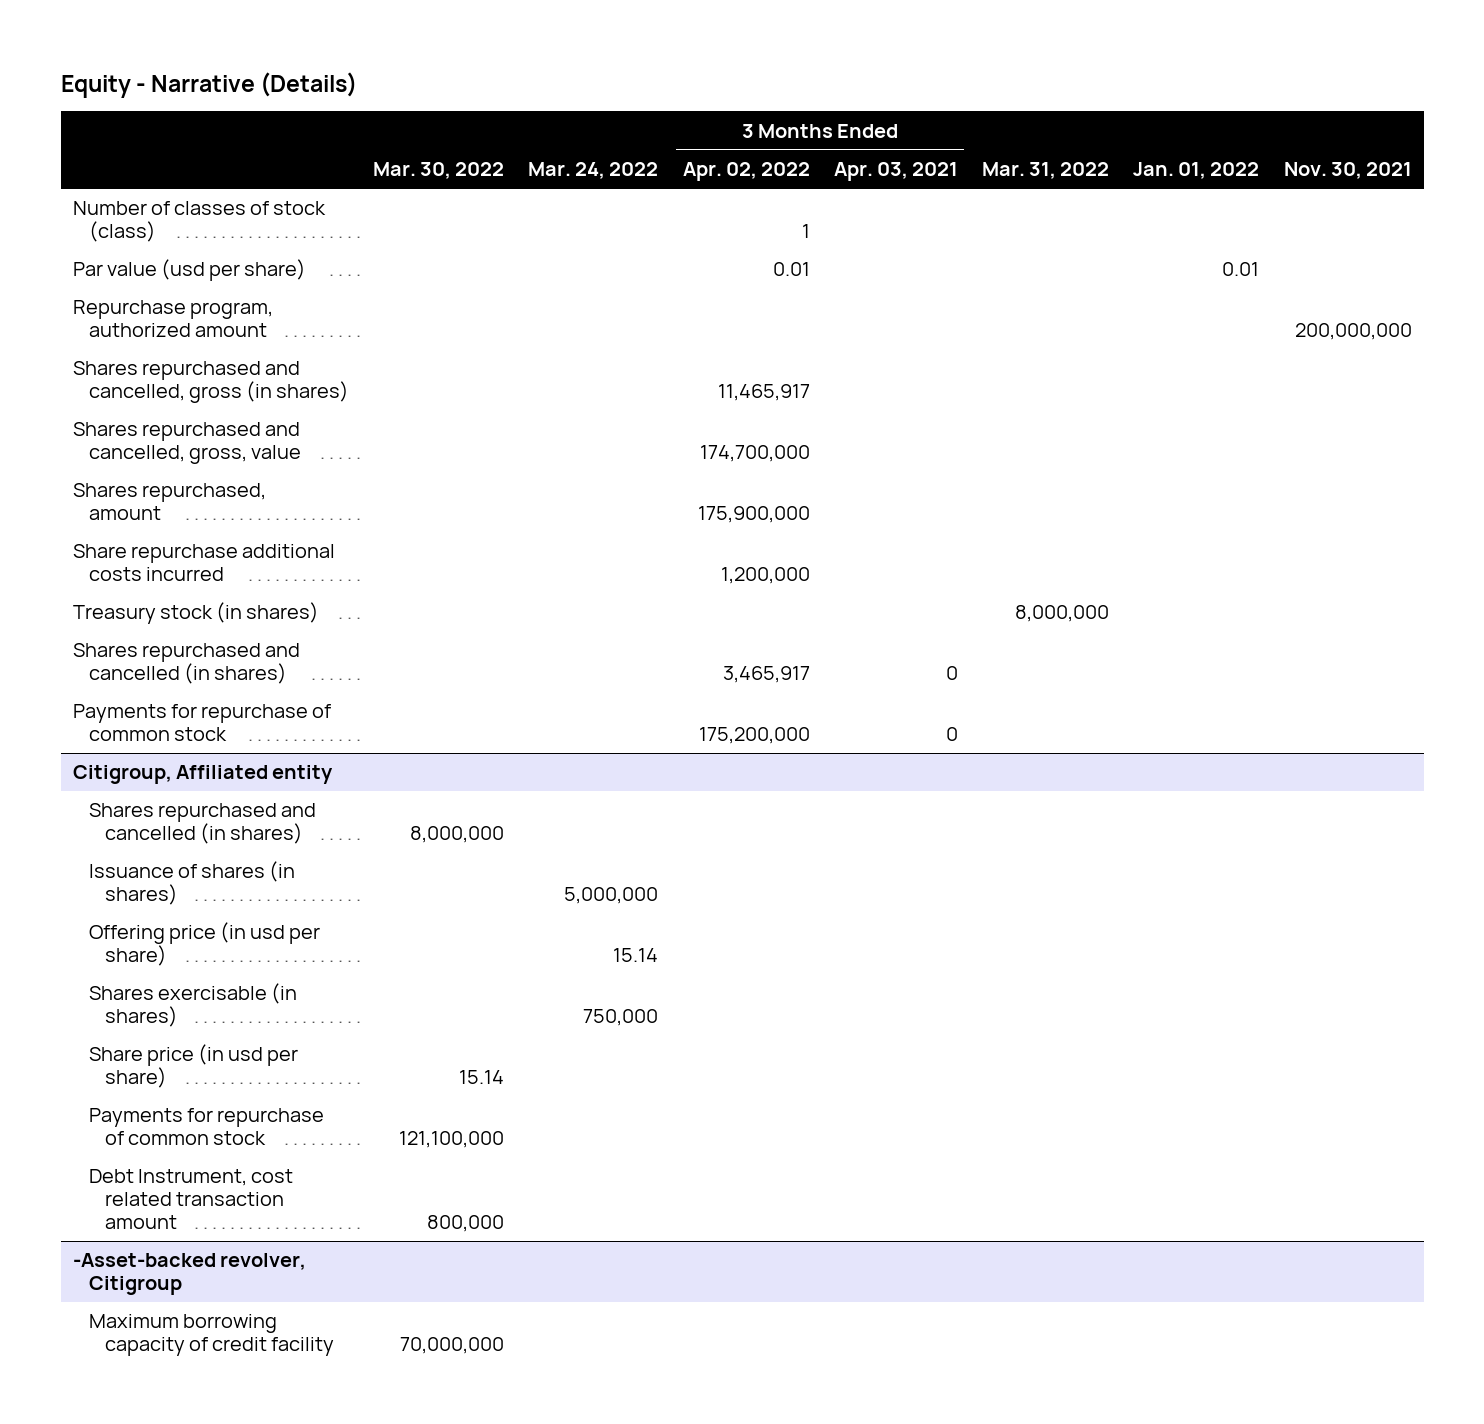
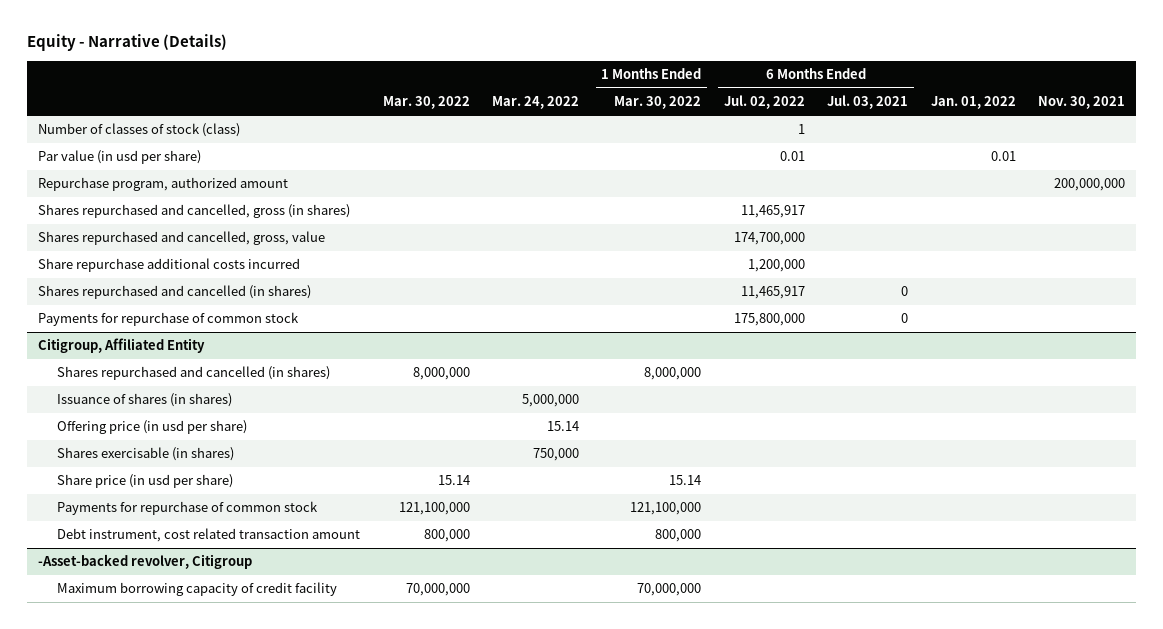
- | Mar. 30, 2022 | Mar. 24, 2022 | 3 Months Ended Apr. 02, 2022 | 3 Months Ended Apr. 03, 2021 | Mar. 31, 2022 | Jan. 01, 2022 | Nov. 30, 2021
+ | Mar. 30, 2022 | Mar. 24, 2022 | 1 Months Ended Mar. 30, 2022 | 6 Months Ended Jul. 02, 2022 | 6 Months Ended Jul. 03, 2021 | Jan. 01, 2022 | Nov. 30, 2021
- Par value (usd per share) | | | 0.01 | | | 0.01 |
+ Par value (in usd per share) | | | | 0.01 | | 0.01 |
- Shares repurchased, amount | | | 175,900,000 | | | |
- Treasury stock (in shares) | | | | | 8,000,000 | |
- Citigroup, Affiliated entity
+ Citigroup, Affiliated Entity
- Debt Instrument, cost related transaction amount | 800,000 | | | | | |
+ Debt instrument, cost related transaction amount | 800,000 | | 800,000 | | | |

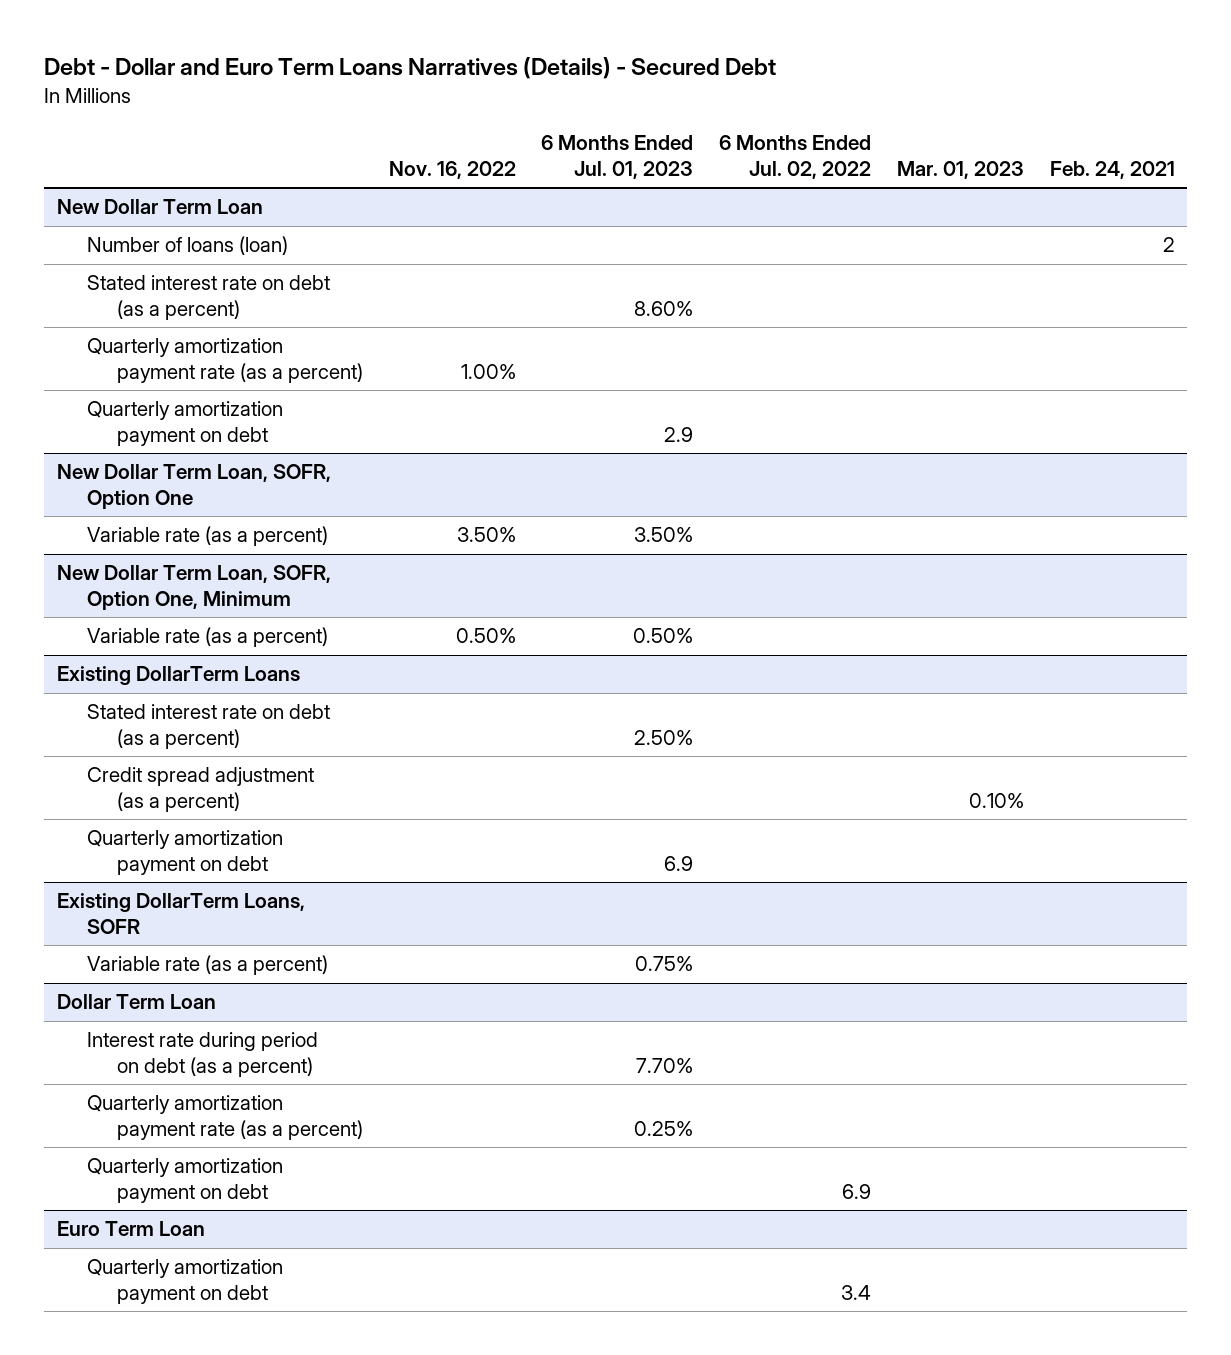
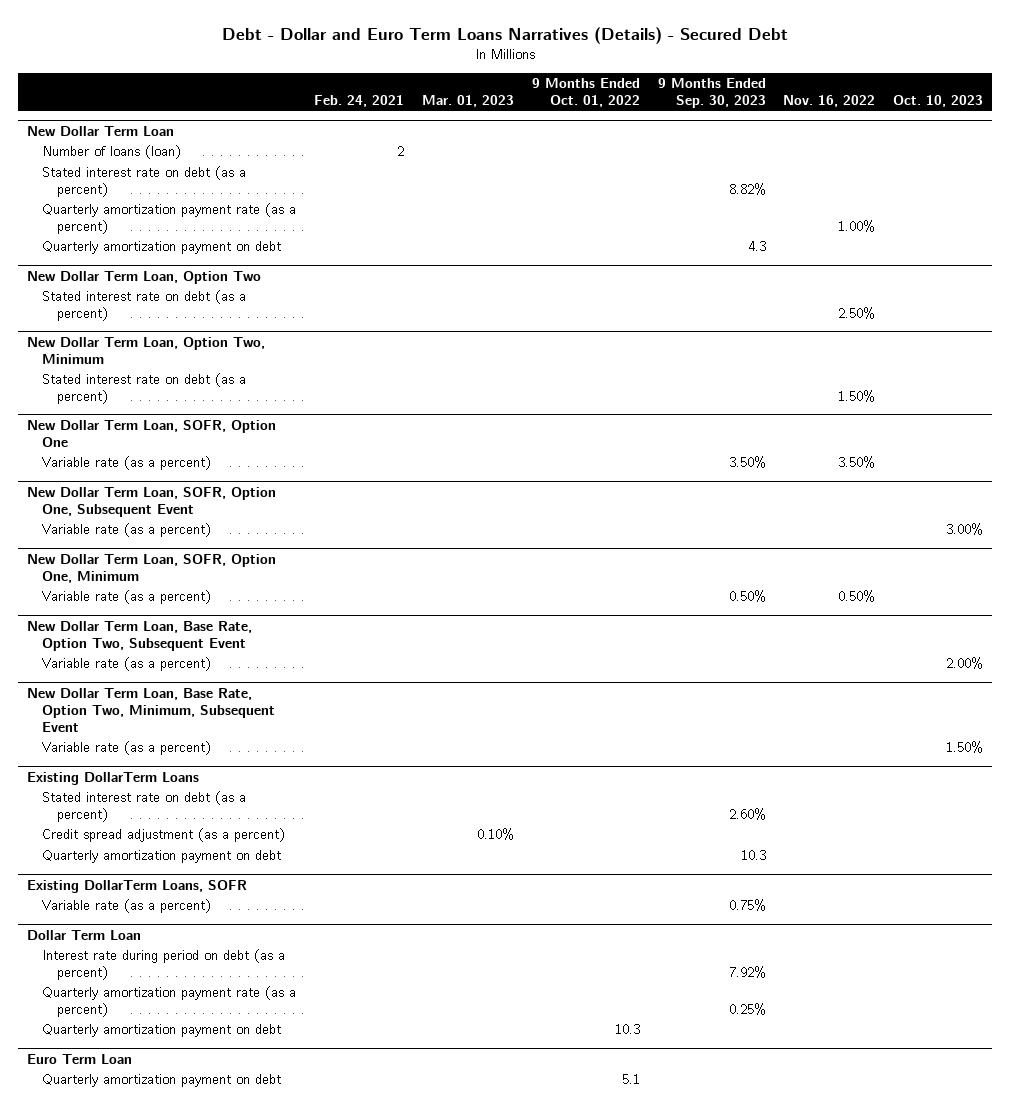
- | Nov. 16, 2022 | 6 Months Ended Jul. 01, 2023 | 6 Months Ended Jul. 02, 2022 | Mar. 01, 2023 | Feb. 24, 2021
+ | Feb. 24, 2021 | Mar. 01, 2023 | 9 Months Ended Oct. 01, 2022 | 9 Months Ended Sep. 30, 2023 | Nov. 16, 2022 | Oct. 10, 2023
+ New Dollar Term Loan, Option Two
+ Stated interest rate on debt (as a percent) | | | | | 2.50% |
+ New Dollar Term Loan, Option Two, Minimum
+ Stated interest rate on debt (as a percent) | | | | | 1.50% |
+ New Dollar Term Loan, SOFR, Option One, Subsequent Event
+ Variable rate (as a percent) | | | | | | 3.00%
+ New Dollar Term Loan, Base Rate, Option Two, Subsequent Event
+ Variable rate (as a percent) | | | | | | 2.00%
+ New Dollar Term Loan, Base Rate, Option Two, Minimum, Subsequent Event
+ Variable rate (as a percent) | | | | | | 1.50%

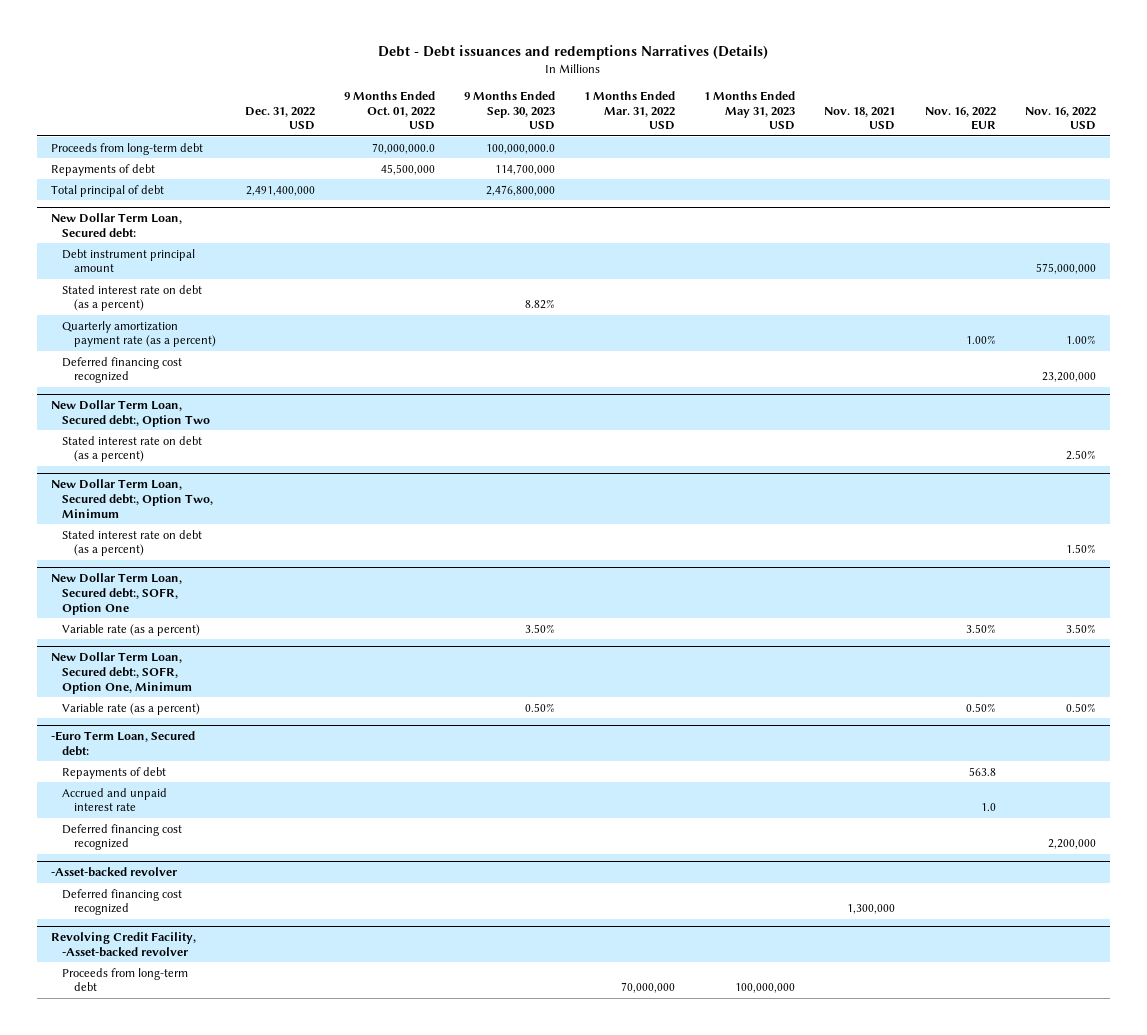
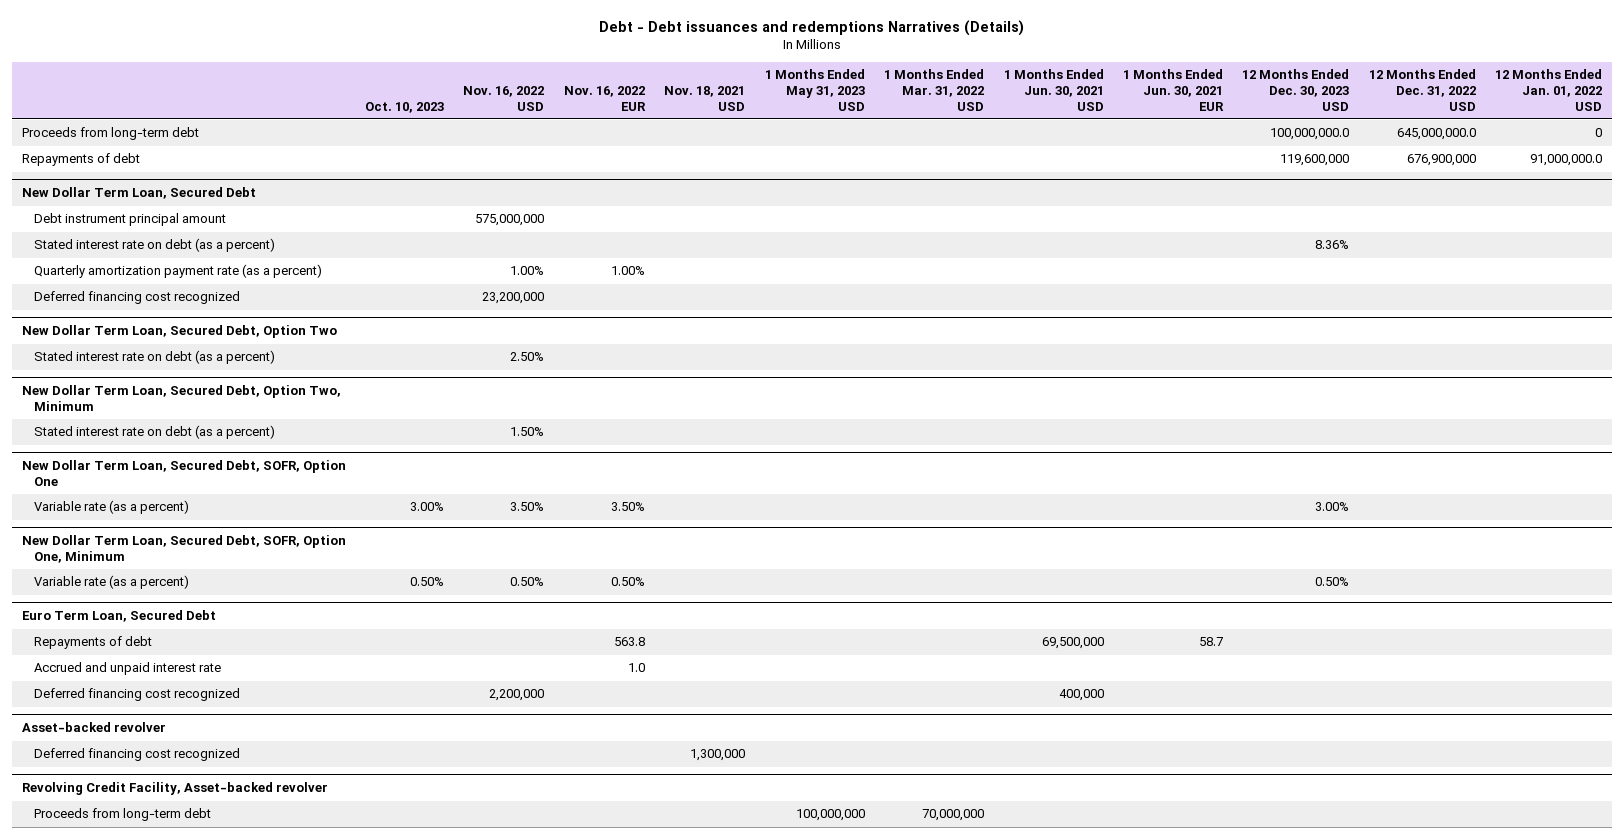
- | Dec. 31, 2022 USD | 9 Months Ended Oct. 01, 2022 USD | 9 Months Ended Sep. 30, 2023 USD | 1 Months Ended Mar. 31, 2022 USD | 1 Months Ended May 31, 2023 USD | Nov. 18, 2021 USD | Nov. 16, 2022 EUR | Nov. 16, 2022 USD
+ | Oct. 10, 2023 | Nov. 16, 2022 USD | Nov. 16, 2022 EUR | Nov. 18, 2021 USD | 1 Months Ended May 31, 2023 USD | 1 Months Ended Mar. 31, 2022 USD | 1 Months Ended Jun. 30, 2021 USD | 1 Months Ended Jun. 30, 2021 EUR | 12 Months Ended Dec. 30, 2023 USD | 12 Months Ended Dec. 31, 2022 USD | 12 Months Ended Jan. 01, 2022 USD
- Total principal of debt | 2,491,400,000 | | 2,476,800,000 | | | | |
- New Dollar Term Loan, Secured debt:
+ New Dollar Term Loan, Secured Debt
- New Dollar Term Loan, Secured debt:, Option Two
+ New Dollar Term Loan, Secured Debt, Option Two
- New Dollar Term Loan, Secured debt:, Option Two, Minimum
+ New Dollar Term Loan, Secured Debt, Option Two, Minimum
- New Dollar Term Loan, Secured debt:, SOFR, Option One
+ New Dollar Term Loan, Secured Debt, SOFR, Option One
- New Dollar Term Loan, Secured debt:, SOFR, Option One, Minimum
+ New Dollar Term Loan, Secured Debt, SOFR, Option One, Minimum
- -Euro Term Loan, Secured debt:
+ Euro Term Loan, Secured Debt
- -Asset-backed revolver
+ Asset-backed revolver
- Revolving Credit Facility, -Asset-backed revolver
+ Revolving Credit Facility, Asset-backed revolver

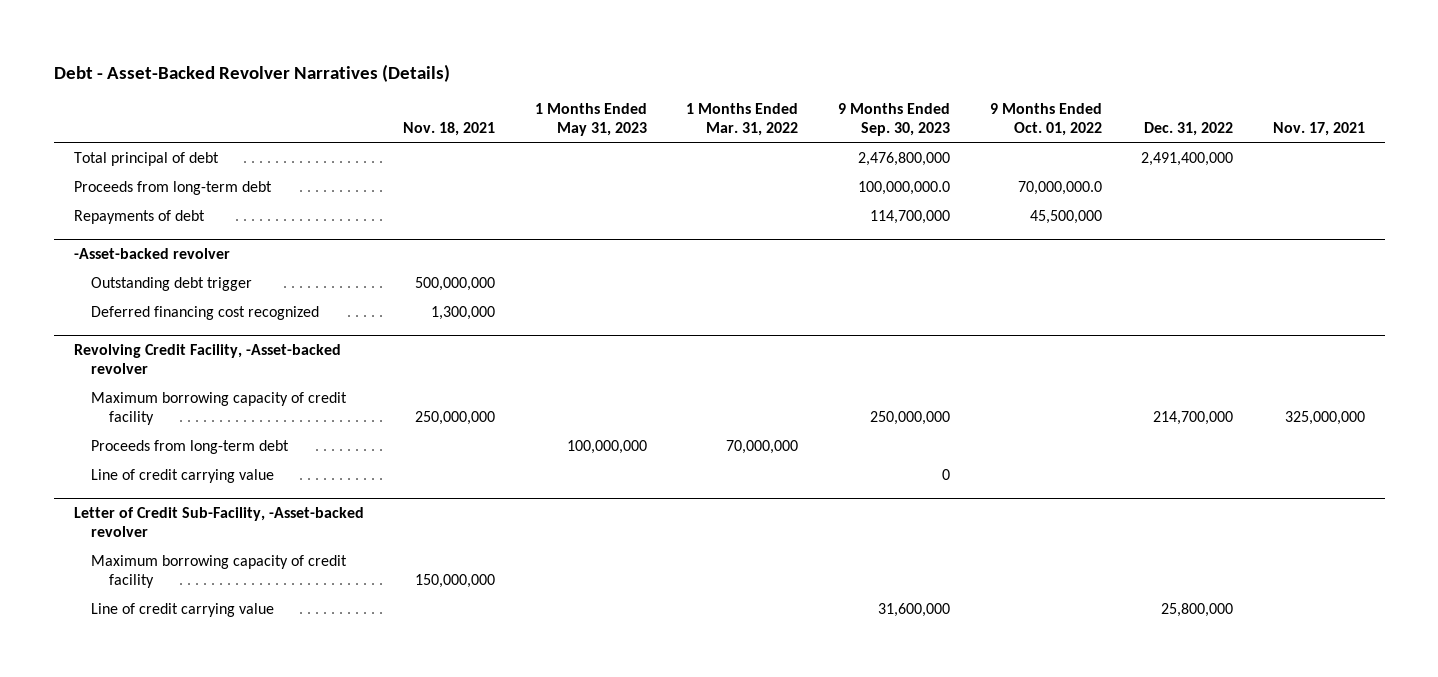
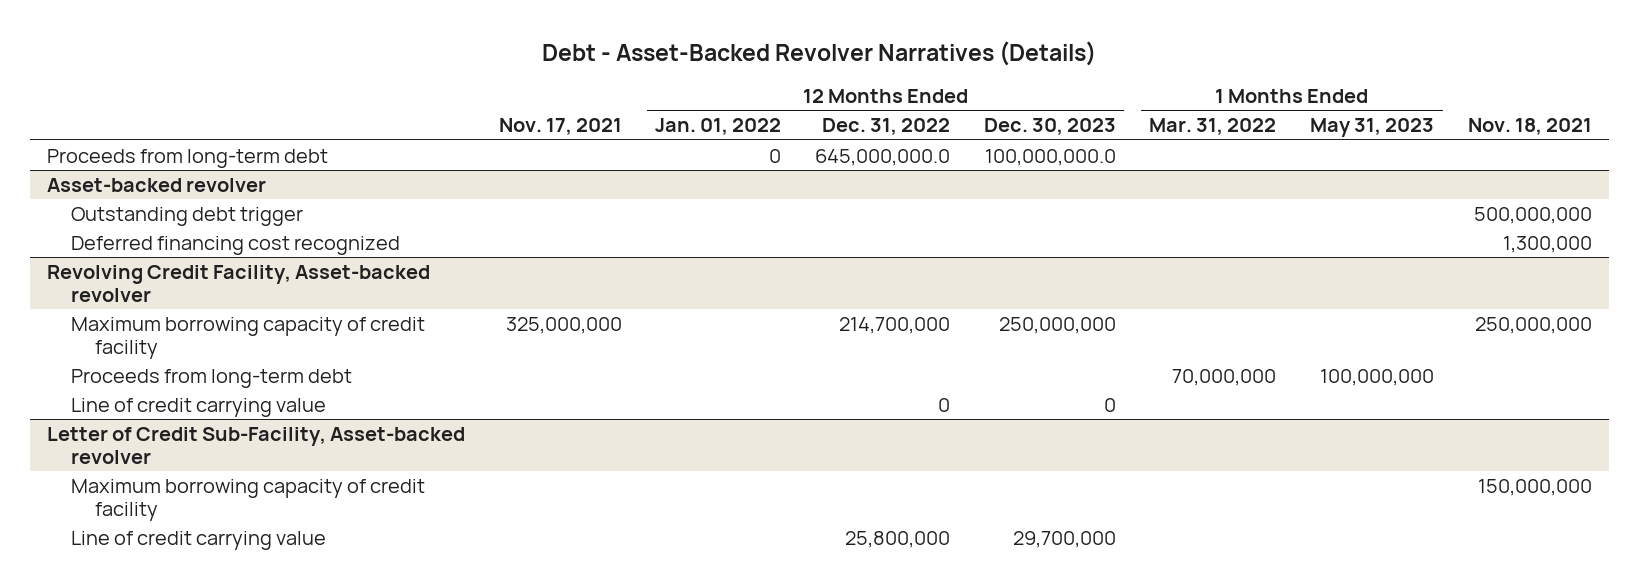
- | Nov. 18, 2021 | 1 Months Ended May 31, 2023 | 1 Months Ended Mar. 31, 2022 | 9 Months Ended Sep. 30, 2023 | 9 Months Ended Oct. 01, 2022 | Dec. 31, 2022 | Nov. 17, 2021
+ | Nov. 17, 2021 | 12 Months Ended Jan. 01, 2022 | 12 Months Ended Dec. 31, 2022 | 12 Months Ended Dec. 30, 2023 | 1 Months Ended Mar. 31, 2022 | 1 Months Ended May 31, 2023 | Nov. 18, 2021
- Total principal of debt | | | | 2,476,800,000 | | 2,491,400,000 |
- Repayments of debt | | | | 114,700,000 | 45,500,000 | |
- -Asset-backed revolver
+ Asset-backed revolver
- Revolving Credit Facility, -Asset-backed revolver
+ Revolving Credit Facility, Asset-backed revolver
- Letter of Credit Sub-Facility, -Asset-backed revolver
+ Letter of Credit Sub-Facility, Asset-backed revolver

